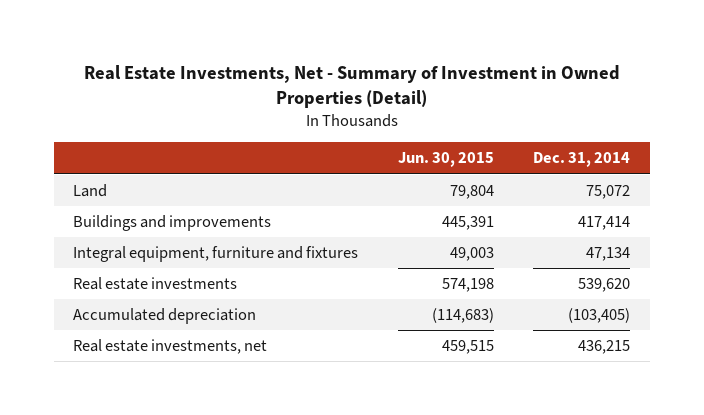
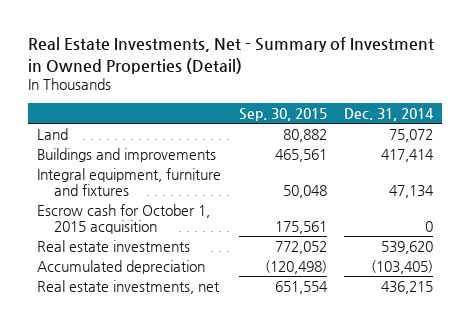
- | Jun. 30, 2015 | Dec. 31, 2014
+ | Sep. 30, 2015 | Dec. 31, 2014
+ Escrow cash for October 1, 2015 acquisition | 175,561 | 0

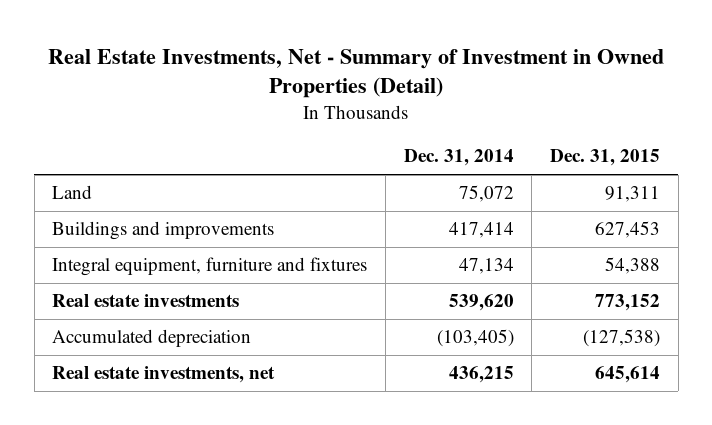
- | Sep. 30, 2015 | Dec. 31, 2014
+ | Dec. 31, 2014 | Dec. 31, 2015
- Escrow cash for October 1, 2015 acquisition | 175,561 | 0

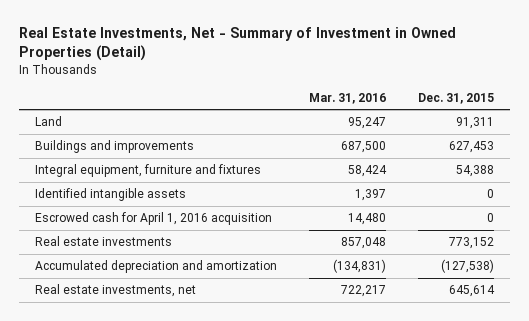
- | Dec. 31, 2014 | Dec. 31, 2015
+ | Mar. 31, 2016 | Dec. 31, 2015
+ Identified intangible assets | 1,397 | 0
+ Escrowed cash for April 1, 2016 acquisition | 14,480 | 0
- Accumulated depreciation | (103,405) | (127,538)
+ Accumulated depreciation and amortization | (134,831) | (127,538)

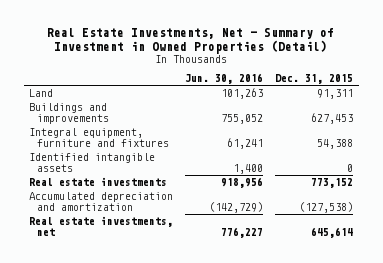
- | Mar. 31, 2016 | Dec. 31, 2015
+ | Jun. 30, 2016 | Dec. 31, 2015
- Escrowed cash for April 1, 2016 acquisition | 14,480 | 0

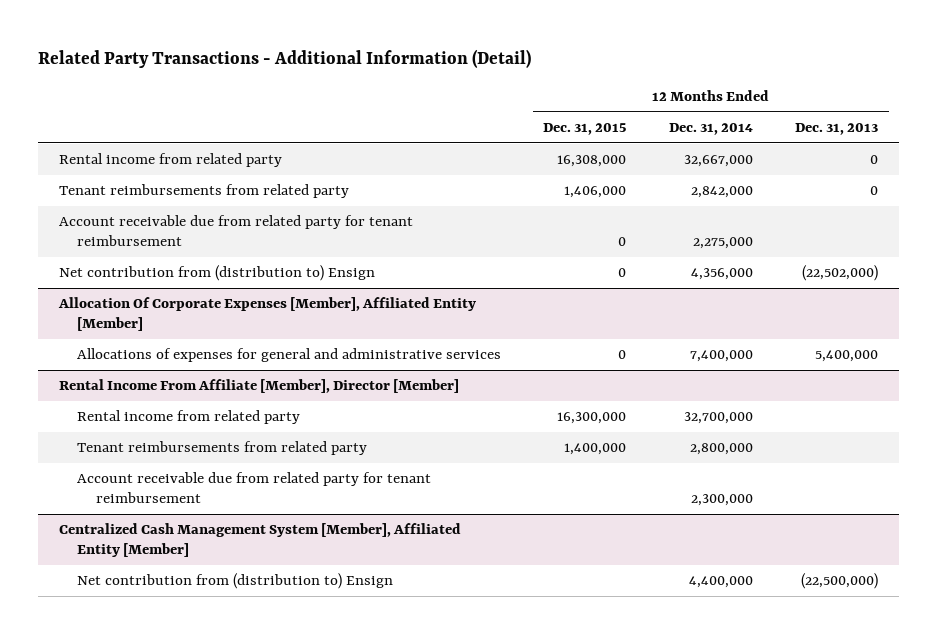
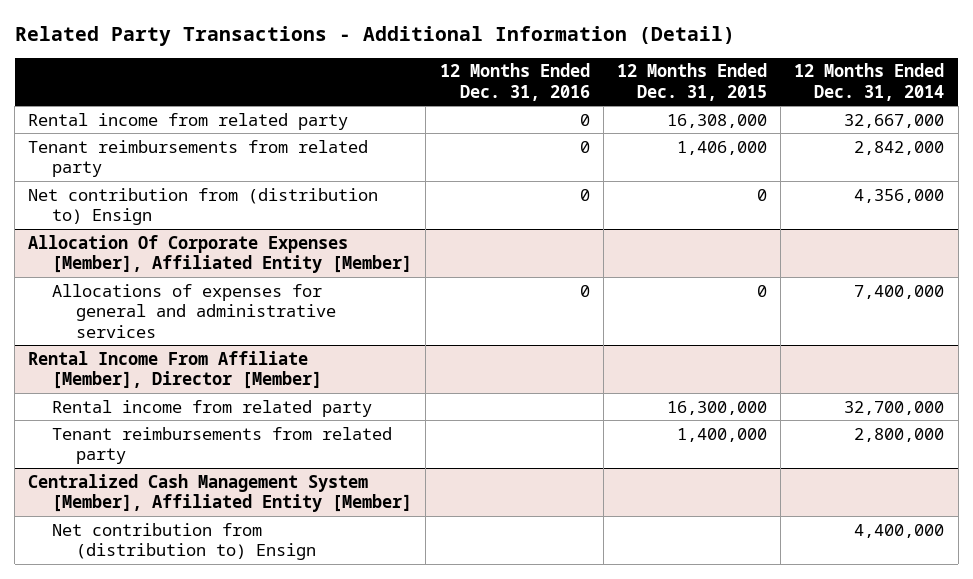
- | 12 Months Ended Dec. 31, 2015 | 12 Months Ended Dec. 31, 2014 | 12 Months Ended Dec. 31, 2013
+ | 12 Months Ended Dec. 31, 2016 | 12 Months Ended Dec. 31, 2015 | 12 Months Ended Dec. 31, 2014
- Account receivable due from related party for tenant reimbursement | 0 | 2,275,000 |
@ Rental Income From Affiliate [Member], Director [Member]
- Account receivable due from related party for tenant reimbursement | | 2,300,000 |

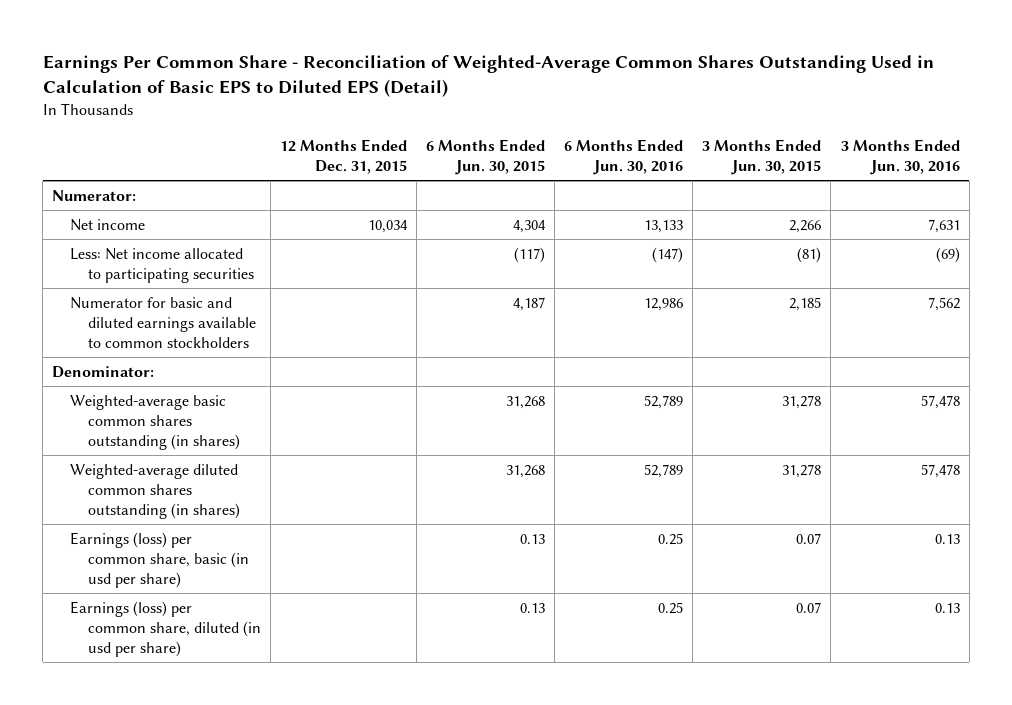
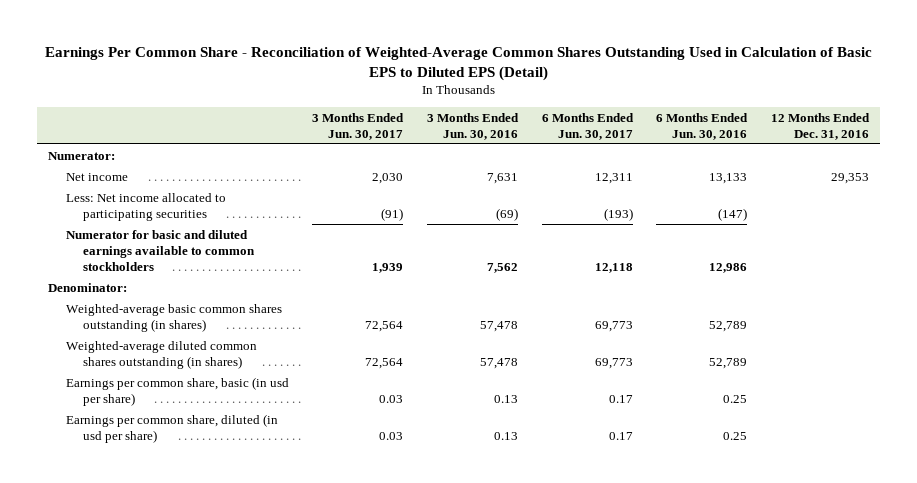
- | 12 Months Ended Dec. 31, 2015 | 6 Months Ended Jun. 30, 2015 | 6 Months Ended Jun. 30, 2016 | 3 Months Ended Jun. 30, 2015 | 3 Months Ended Jun. 30, 2016
+ | 3 Months Ended Jun. 30, 2017 | 3 Months Ended Jun. 30, 2016 | 6 Months Ended Jun. 30, 2017 | 6 Months Ended Jun. 30, 2016 | 12 Months Ended Dec. 31, 2016
- Earnings (loss) per common share, basic (in usd per share) | | 0.13 | 0.25 | 0.07 | 0.13
- Earnings (loss) per common share, diluted (in usd per share) | | 0.13 | 0.25 | 0.07 | 0.13
+ Earnings per common share, basic (in usd per share) | 0.03 | 0.13 | 0.17 | 0.25 |
+ Earnings per common share, diluted (in usd per share) | 0.03 | 0.13 | 0.17 | 0.25 |

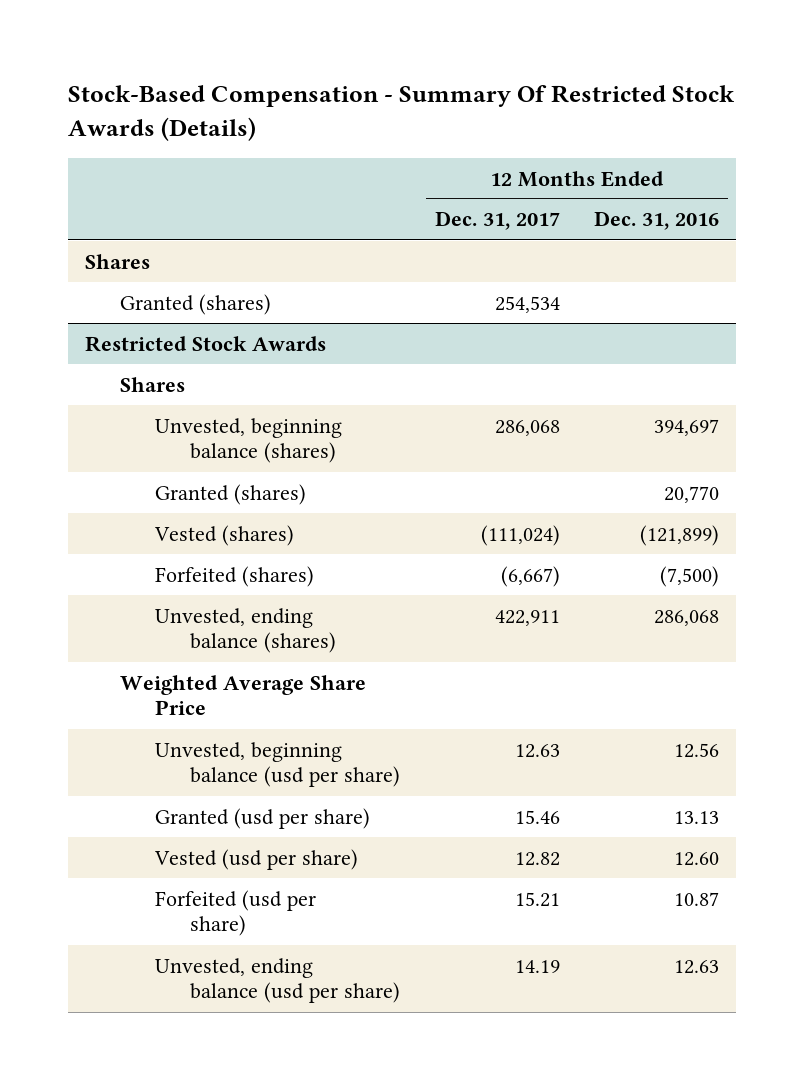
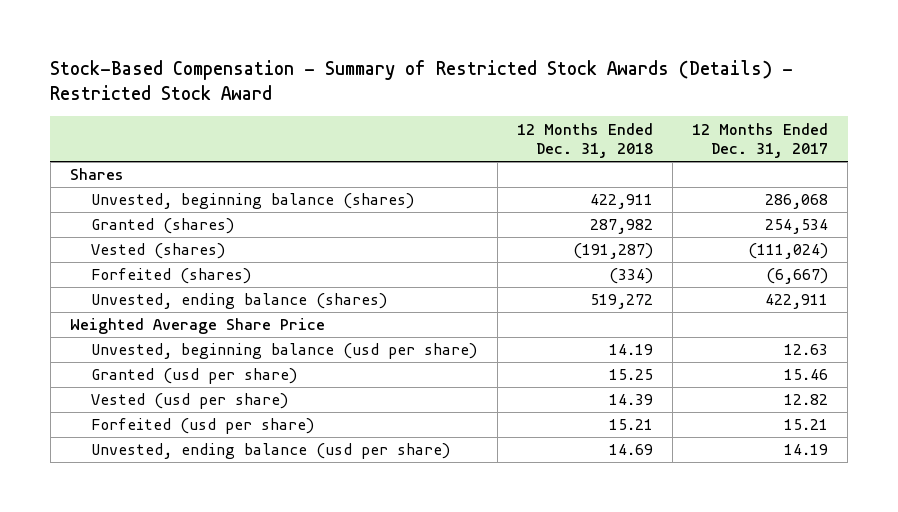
- Stock-Based Compensation - Summary Of Restricted Stock Awards (Details)
+ Stock-Based Compensation - Summary of Restricted Stock Awards (Details) - Restricted Stock Award
- | 12 Months Ended Dec. 31, 2017 | 12 Months Ended Dec. 31, 2016
+ | 12 Months Ended Dec. 31, 2018 | 12 Months Ended Dec. 31, 2017
- Restricted Stock Awards
- Shares
- Granted (shares) | | 20,770
moved down: Granted (shares) | 287,982 | 254,534

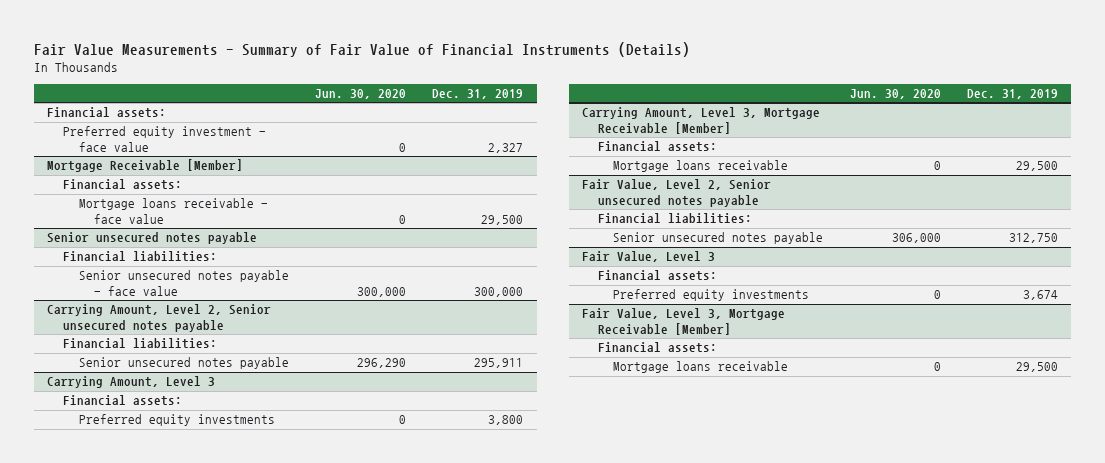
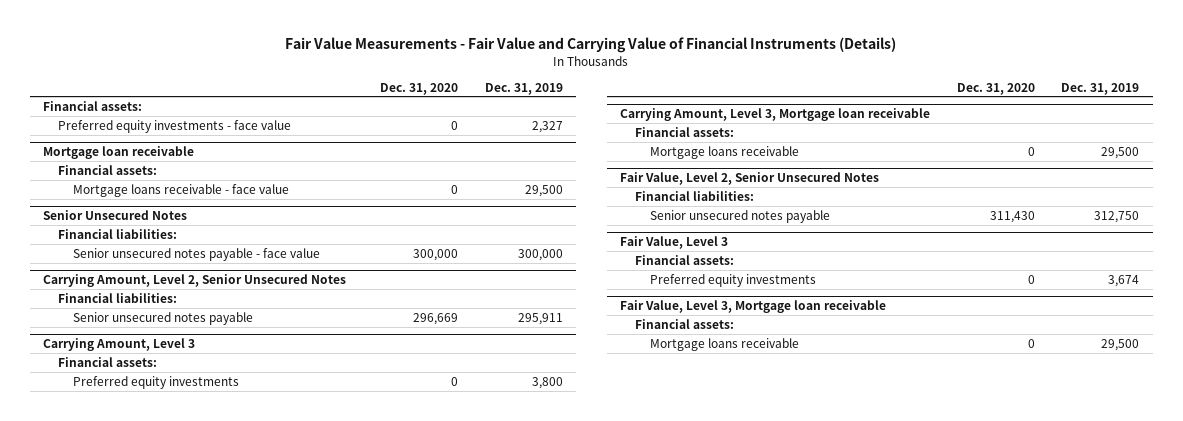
- Fair Value Measurements - Summary of Fair Value of Financial Instruments (Details)
+ Fair Value Measurements - Fair Value and Carrying Value of Financial Instruments (Details)
- | Jun. 30, 2020 | Dec. 31, 2019
+ | Dec. 31, 2020 | Dec. 31, 2019
- Preferred equity investment - face value | 0 | 2,327
- Mortgage Receivable [Member]
+ Preferred equity investments - face value | 0 | 2,327
+ Mortgage loan receivable
- Senior unsecured notes payable
+ Senior Unsecured Notes
- Carrying Amount, Level 2, Senior unsecured notes payable
+ Carrying Amount, Level 2, Senior Unsecured Notes
- Carrying Amount, Level 3, Mortgage Receivable [Member]
+ Carrying Amount, Level 3, Mortgage loan receivable
- Fair Value, Level 2, Senior unsecured notes payable
+ Fair Value, Level 2, Senior Unsecured Notes
- Fair Value, Level 3, Mortgage Receivable [Member]
+ Fair Value, Level 3, Mortgage loan receivable

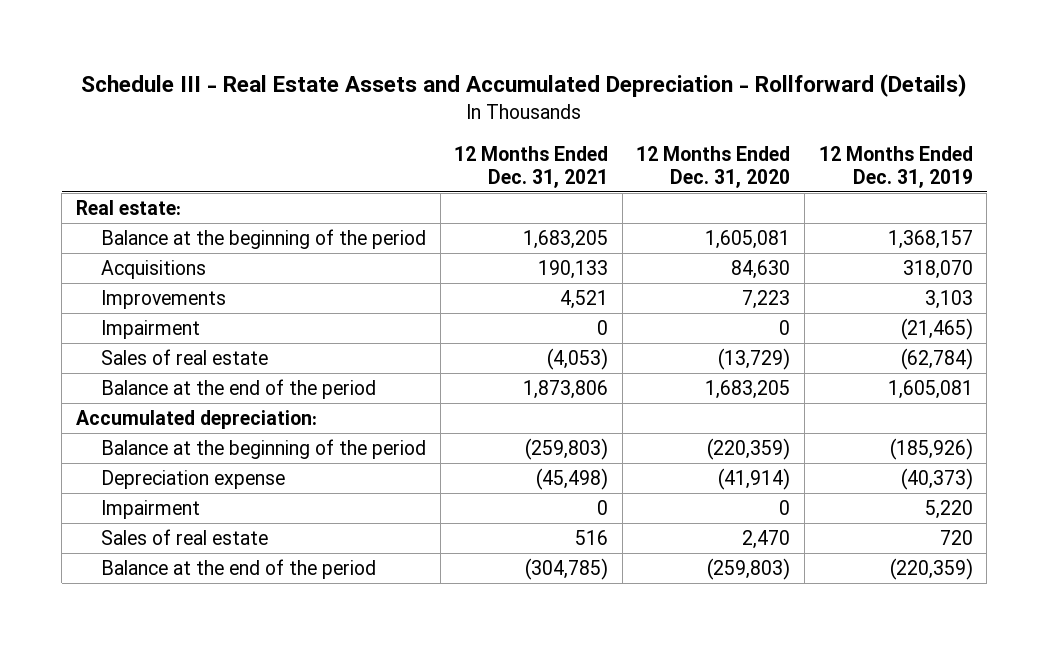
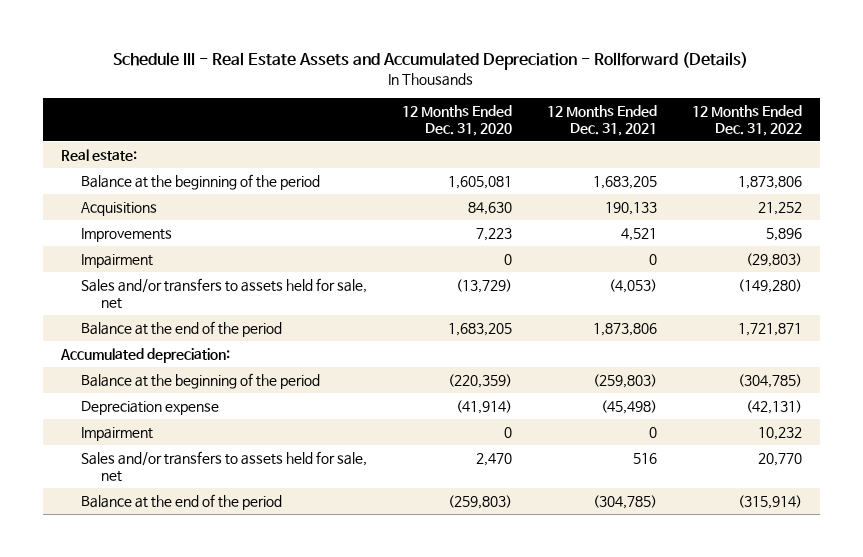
- | 12 Months Ended Dec. 31, 2021 | 12 Months Ended Dec. 31, 2020 | 12 Months Ended Dec. 31, 2019
+ | 12 Months Ended Dec. 31, 2020 | 12 Months Ended Dec. 31, 2021 | 12 Months Ended Dec. 31, 2022
- Sales of real estate | (4,053) | (13,729) | (62,784)
+ Sales and/or transfers to assets held for sale, net | (13,729) | (4,053) | (149,280)
- Sales of real estate | 516 | 2,470 | 720
+ Sales and/or transfers to assets held for sale, net | 2,470 | 516 | 20,770

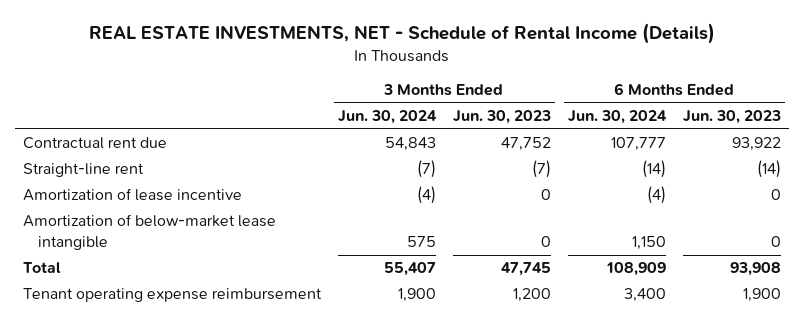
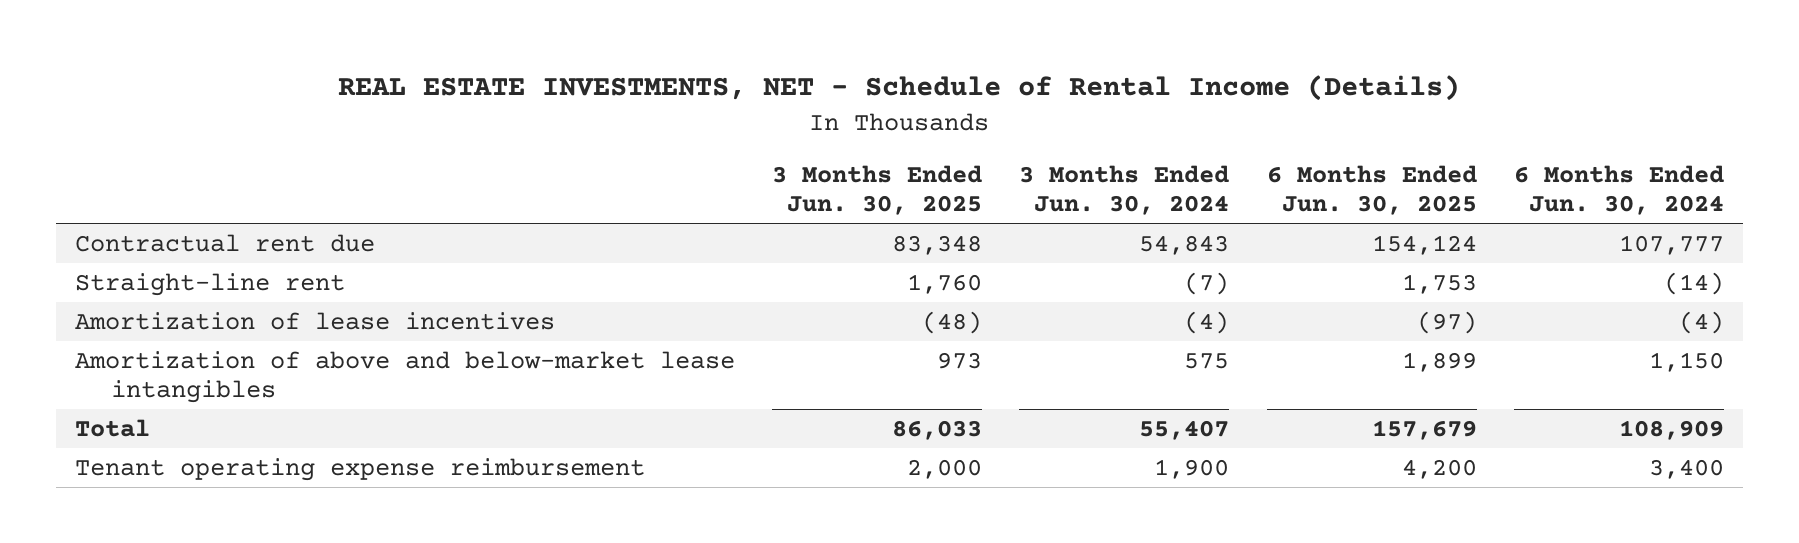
- | 3 Months Ended Jun. 30, 2024 | 3 Months Ended Jun. 30, 2023 | 6 Months Ended Jun. 30, 2024 | 6 Months Ended Jun. 30, 2023
+ | 3 Months Ended Jun. 30, 2025 | 3 Months Ended Jun. 30, 2024 | 6 Months Ended Jun. 30, 2025 | 6 Months Ended Jun. 30, 2024
- Amortization of lease incentive | (4) | 0 | (4) | 0
- Amortization of below-market lease intangible | 575 | 0 | 1,150 | 0
+ Amortization of lease incentives | (48) | (4) | (97) | (4)
+ Amortization of above and below-market lease intangibles | 973 | 575 | 1,899 | 1,150

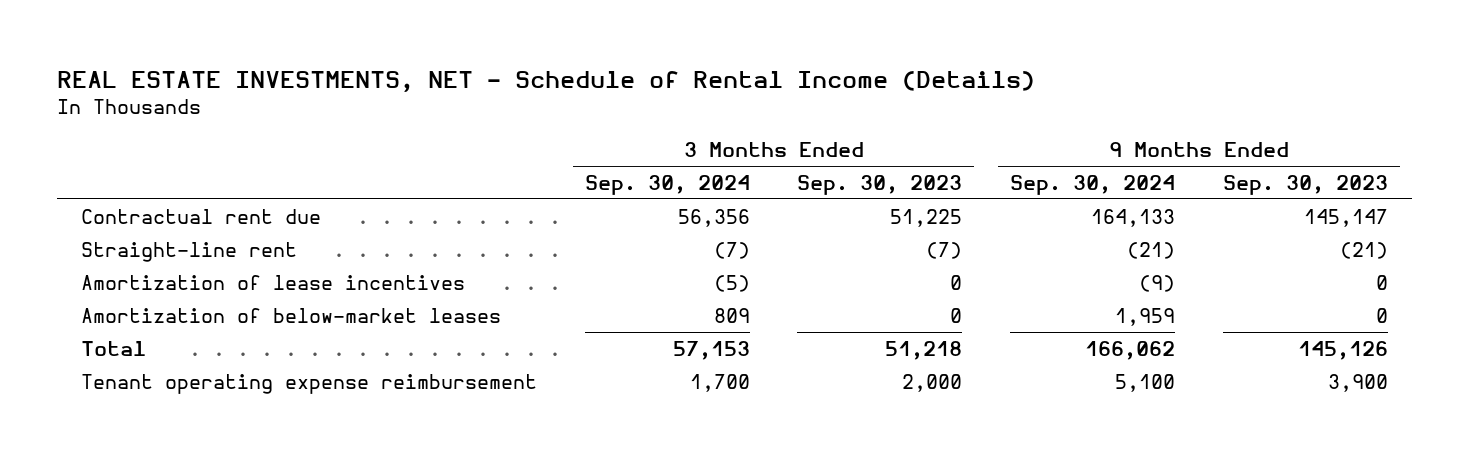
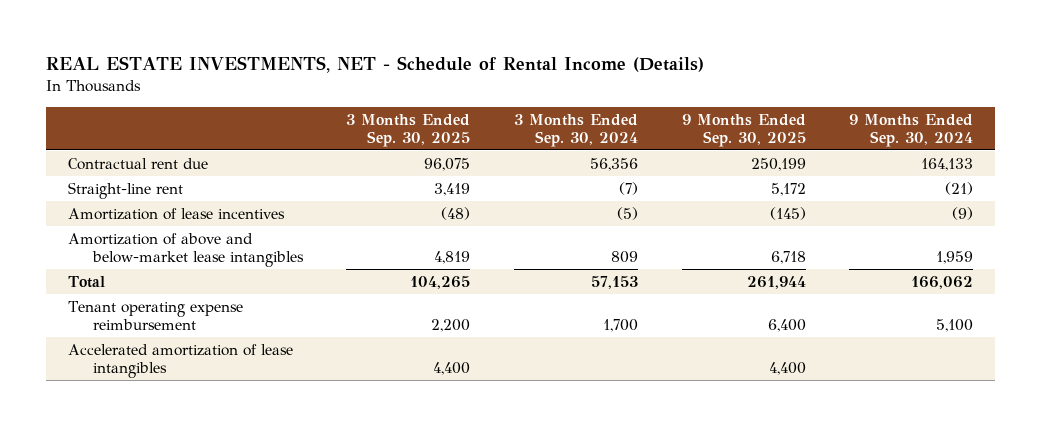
- | 3 Months Ended Sep. 30, 2024 | 3 Months Ended Sep. 30, 2023 | 9 Months Ended Sep. 30, 2024 | 9 Months Ended Sep. 30, 2023
+ | 3 Months Ended Sep. 30, 2025 | 3 Months Ended Sep. 30, 2024 | 9 Months Ended Sep. 30, 2025 | 9 Months Ended Sep. 30, 2024
- Amortization of below-market leases | 809 | 0 | 1,959 | 0
+ Amortization of above and below-market lease intangibles | 4,819 | 809 | 6,718 | 1,959
+ Accelerated amortization of lease intangibles | 4,400 | | 4,400 |

